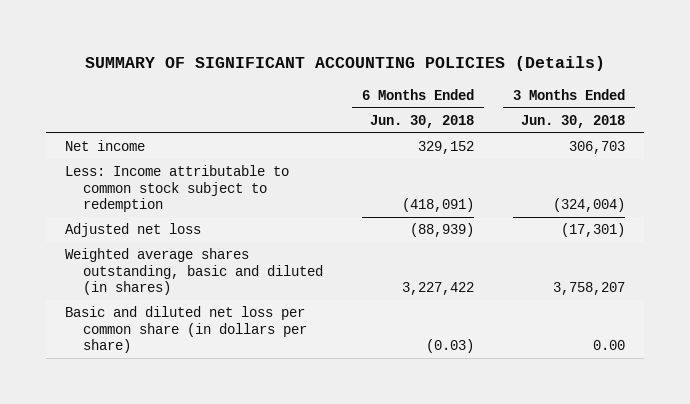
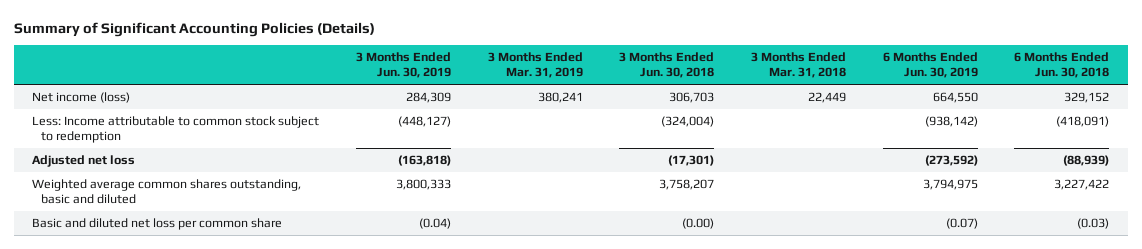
- SUMMARY OF SIGNIFICANT ACCOUNTING POLICIES (Details)
+ Summary of Significant Accounting Policies (Details)
- | 6 Months Ended Jun. 30, 2018 | 3 Months Ended Jun. 30, 2018
+ | 3 Months Ended Jun. 30, 2019 | 3 Months Ended Mar. 31, 2019 | 3 Months Ended Jun. 30, 2018 | 3 Months Ended Mar. 31, 2018 | 6 Months Ended Jun. 30, 2019 | 6 Months Ended Jun. 30, 2018
- Net income | 329,152 | 306,703
+ Net income (loss) | 284,309 | 380,241 | 306,703 | 22,449 | 664,550 | 329,152
- Weighted average shares outstanding, basic and diluted (in shares) | 3,227,422 | 3,758,207
- Basic and diluted net loss per common share (in dollars per share) | (0.03) | 0.00
+ Weighted average common shares outstanding, basic and diluted | 3,800,333 | | 3,758,207 | | 3,794,975 | 3,227,422
+ Basic and diluted net loss per common share | (0.04) | | (0.00) | | (0.07) | (0.03)

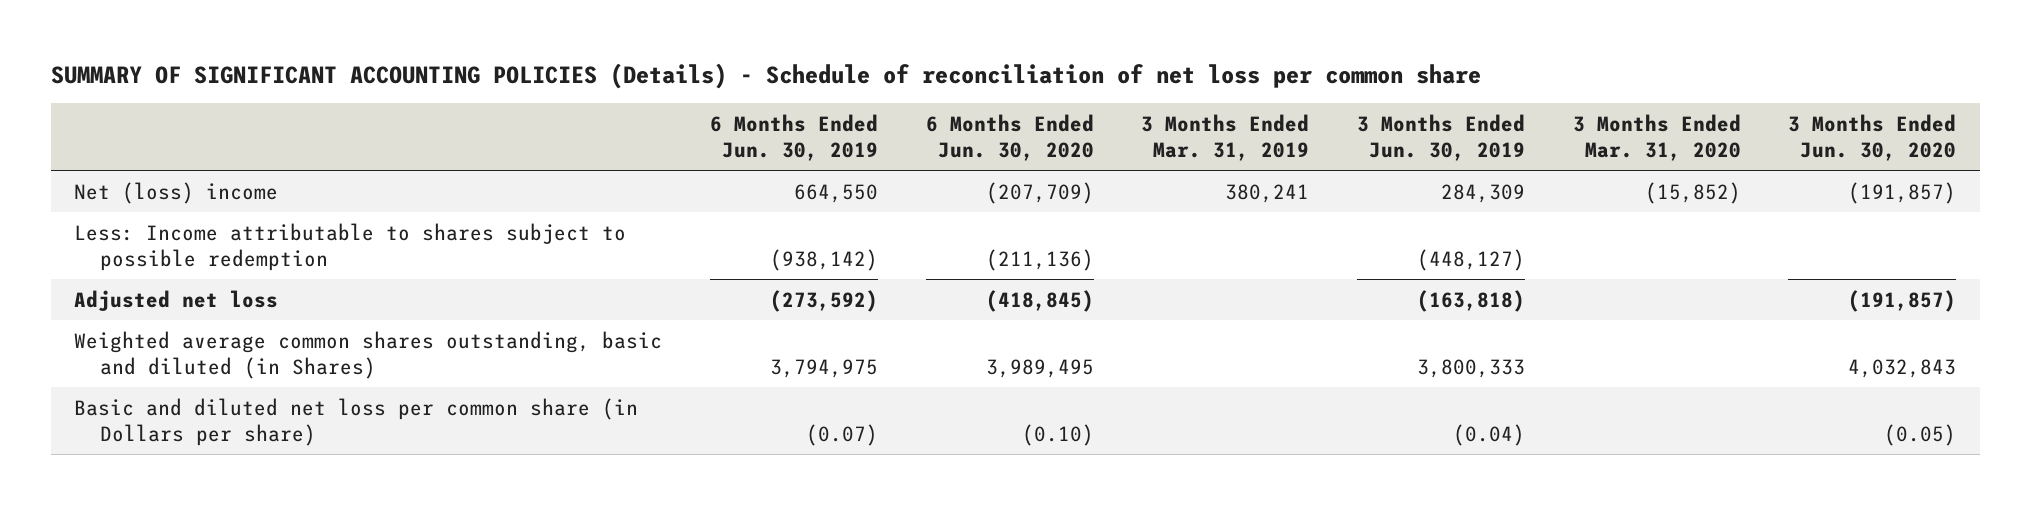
- Summary of Significant Accounting Policies (Details)
+ SUMMARY OF SIGNIFICANT ACCOUNTING POLICIES (Details) - Schedule of reconciliation of net loss per common share
- | 3 Months Ended Jun. 30, 2019 | 3 Months Ended Mar. 31, 2019 | 3 Months Ended Jun. 30, 2018 | 3 Months Ended Mar. 31, 2018 | 6 Months Ended Jun. 30, 2019 | 6 Months Ended Jun. 30, 2018
+ | 6 Months Ended Jun. 30, 2019 | 6 Months Ended Jun. 30, 2020 | 3 Months Ended Mar. 31, 2019 | 3 Months Ended Jun. 30, 2019 | 3 Months Ended Mar. 31, 2020 | 3 Months Ended Jun. 30, 2020
- Net income (loss) | 284,309 | 380,241 | 306,703 | 22,449 | 664,550 | 329,152
- Less: Income attributable to common stock subject to redemption | (448,127) | | (324,004) | | (938,142) | (418,091)
+ Net (loss) income | 664,550 | (207,709) | 380,241 | 284,309 | (15,852) | (191,857)
+ Less: Income attributable to shares subject to possible redemption | (938,142) | (211,136) | | (448,127) | |
- Weighted average common shares outstanding, basic and diluted | 3,800,333 | | 3,758,207 | | 3,794,975 | 3,227,422
- Basic and diluted net loss per common share | (0.04) | | (0.00) | | (0.07) | (0.03)
+ Weighted average common shares outstanding, basic and diluted (in Shares) | 3,794,975 | 3,989,495 | | 3,800,333 | | 4,032,843
+ Basic and diluted net loss per common share (in Dollars per share) | (0.07) | (0.10) | | (0.04) | | (0.05)

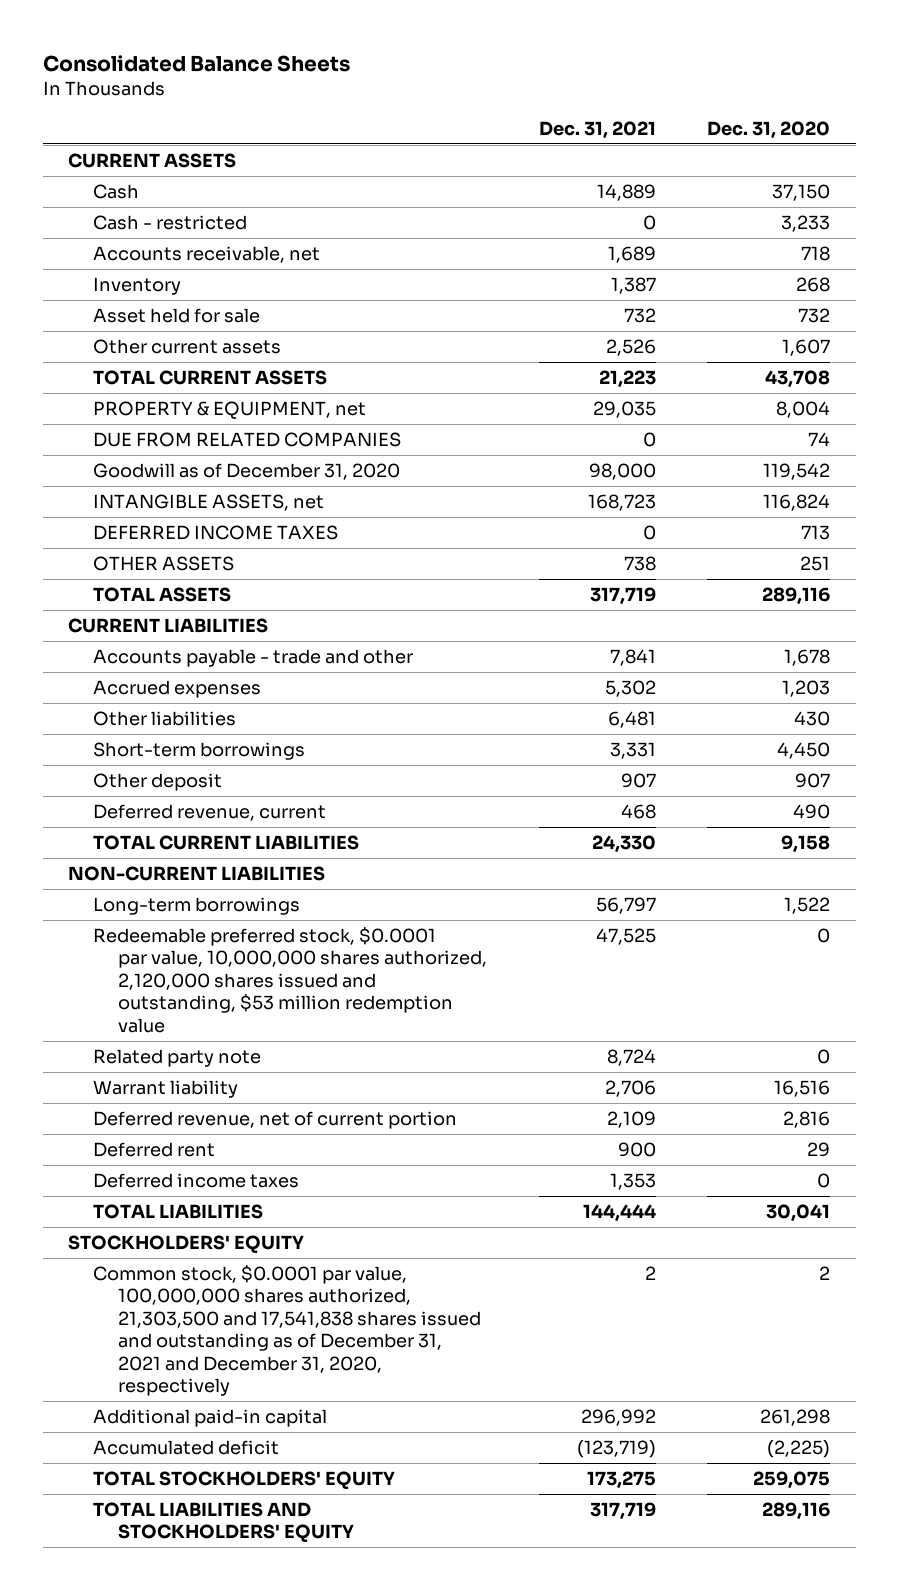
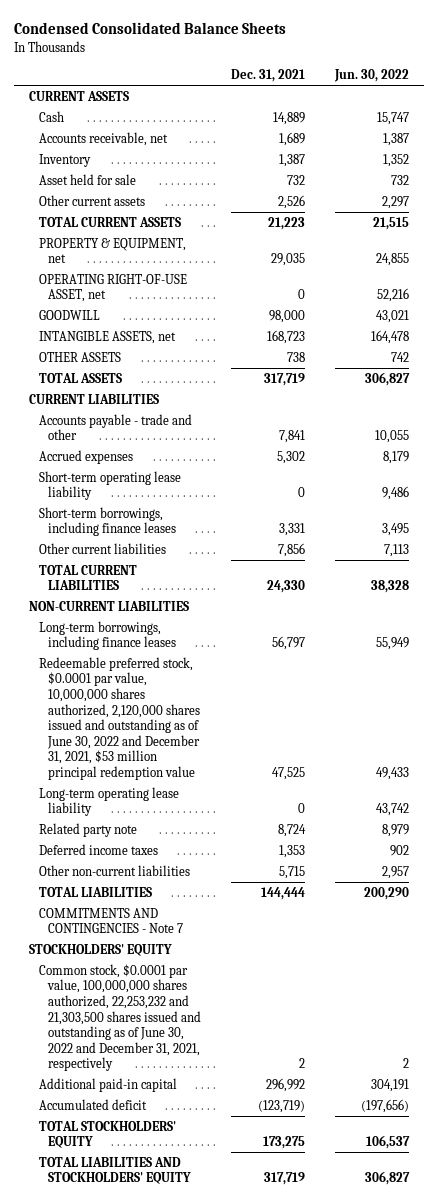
- Consolidated Balance Sheets
+ Condensed Consolidated Balance Sheets
- | Dec. 31, 2021 | Dec. 31, 2020
+ | Dec. 31, 2021 | Jun. 30, 2022
- Cash - restricted | 0 | 3,233
- DUE FROM RELATED COMPANIES | 0 | 74
- Goodwill as of December 31, 2020 | 98,000 | 119,542
+ OPERATING RIGHT-OF-USE ASSET, net | 0 | 52,216
+ GOODWILL | 98,000 | 43,021
- DEFERRED INCOME TAXES | 0 | 713
- Other liabilities | 6,481 | 430
- Short-term borrowings | 3,331 | 4,450
- Other deposit | 907 | 907
- Deferred revenue, current | 468 | 490
+ Short-term operating lease liability | 0 | 9,486
+ Short-term borrowings, including finance leases | 3,331 | 3,495
+ Other current liabilities | 7,856 | 7,113
- Long-term borrowings | 56,797 | 1,522
- Redeemable preferred stock, $0.0001 par value, 10,000,000 shares authorized, 2,120,000 shares issued and outstanding, $53 million redemption value | 47,525 | 0
+ Long-term borrowings, including finance leases | 56,797 | 55,949
+ Redeemable preferred stock, $0.0001 par value, 10,000,000 shares authorized, 2,120,000 shares issued and outstanding as of June 30, 2022 and December 31, 2021, $53 million principal redemption value | 47,525 | 49,433
+ Long-term operating lease liability | 0 | 43,742
- Warrant liability | 2,706 | 16,516
- Deferred revenue, net of current portion | 2,109 | 2,816
- Deferred rent | 900 | 29
+ Other non-current liabilities | 5,715 | 2,957
+ COMMITMENTS AND CONTINGENCIES - Note 7
- Common stock, $0.0001 par value, 100,000,000 shares authorized, 21,303,500 and 17,541,838 shares issued and outstanding as of December 31, 2021 and December 31, 2020, respectively | 2 | 2
+ Common stock, $0.0001 par value, 100,000,000 shares authorized, 22,253,232 and 21,303,500 shares issued and outstanding as of June 30, 2022 and December 31, 2021, respectively | 2 | 2

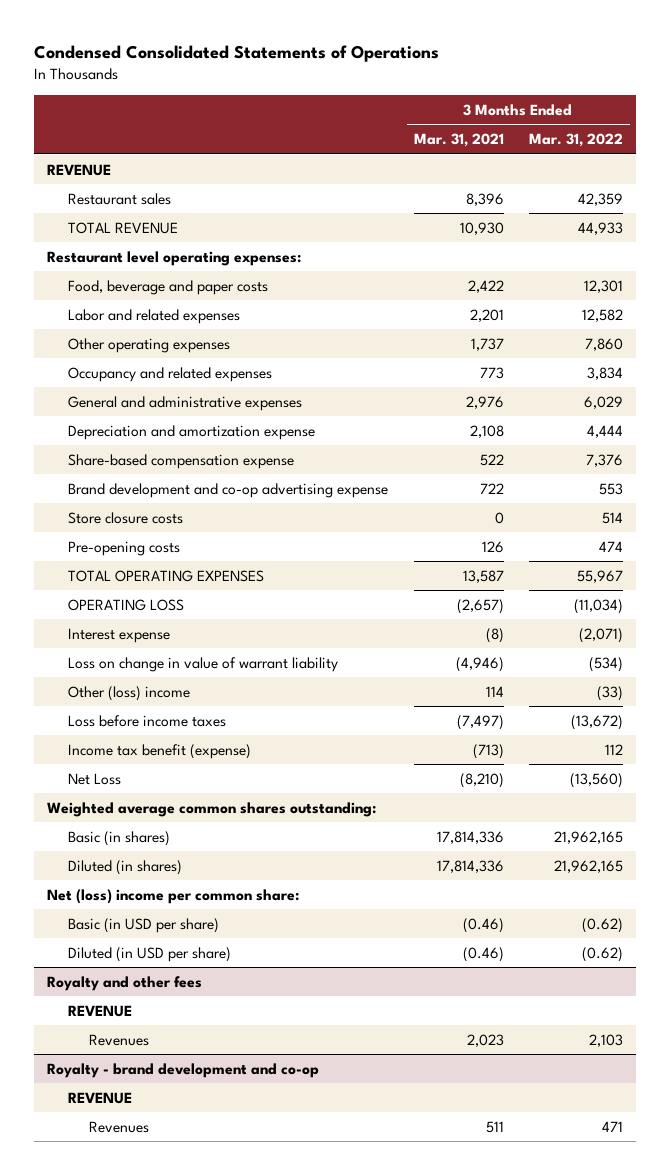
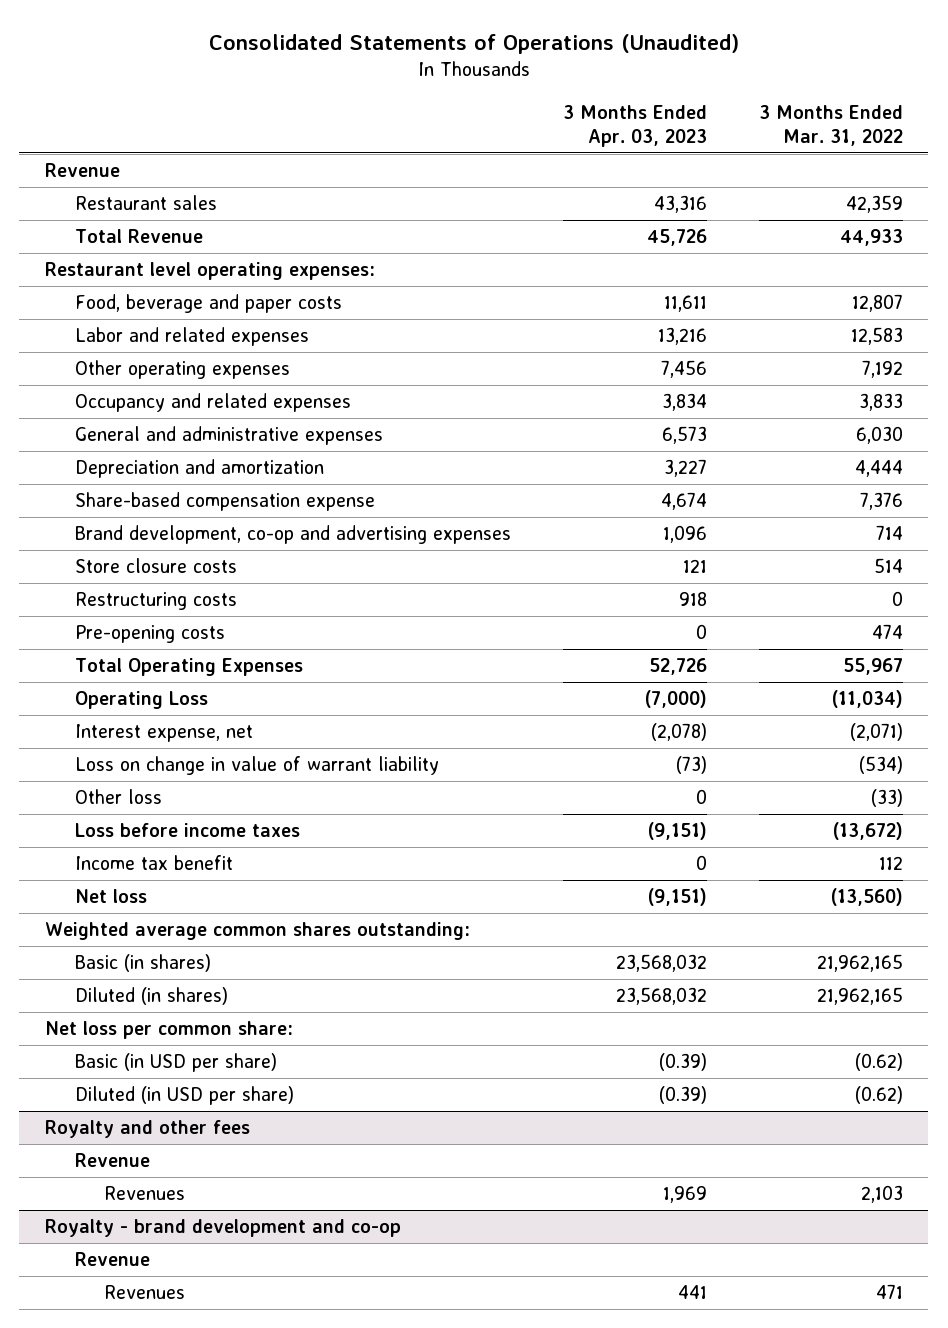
- Condensed Consolidated Statements of Operations
+ Consolidated Statements of Operations (Unaudited)
- | 3 Months Ended Mar. 31, 2021 | 3 Months Ended Mar. 31, 2022
+ | 3 Months Ended Apr. 03, 2023 | 3 Months Ended Mar. 31, 2022
- REVENUE
+ Revenue
- TOTAL REVENUE | 10,930 | 44,933
+ Total Revenue | 45,726 | 44,933
- Food, beverage and paper costs | 2,422 | 12,301
- Labor and related expenses | 2,201 | 12,582
- Other operating expenses | 1,737 | 7,860
- Occupancy and related expenses | 773 | 3,834
- General and administrative expenses | 2,976 | 6,029
- Depreciation and amortization expense | 2,108 | 4,444
+ Food, beverage and paper costs | 11,611 | 12,807
+ Labor and related expenses | 13,216 | 12,583
+ Other operating expenses | 7,456 | 7,192
+ Occupancy and related expenses | 3,834 | 3,833
+ General and administrative expenses | 6,573 | 6,030
+ Depreciation and amortization | 3,227 | 4,444
- Brand development and co-op advertising expense | 722 | 553
+ Brand development, co-op and advertising expenses | 1,096 | 714
+ Restructuring costs | 918 | 0
- TOTAL OPERATING EXPENSES | 13,587 | 55,967
- OPERATING LOSS | (2,657) | (11,034)
- Interest expense | (8) | (2,071)
+ Total Operating Expenses | 52,726 | 55,967
+ Operating Loss | (7,000) | (11,034)
+ Interest expense, net | (2,078) | (2,071)
- Other (loss) income | 114 | (33)
+ Other loss | 0 | (33)
- Income tax benefit (expense) | (713) | 112
- Net Loss | (8,210) | (13,560)
+ Income tax benefit | 0 | 112
+ Net loss | (9,151) | (13,560)
- Net (loss) income per common share:
+ Net loss per common share:
@ Royalty and other fees
- REVENUE
+ Revenue
@ Royalty - brand development and co-op
- REVENUE
+ Revenue

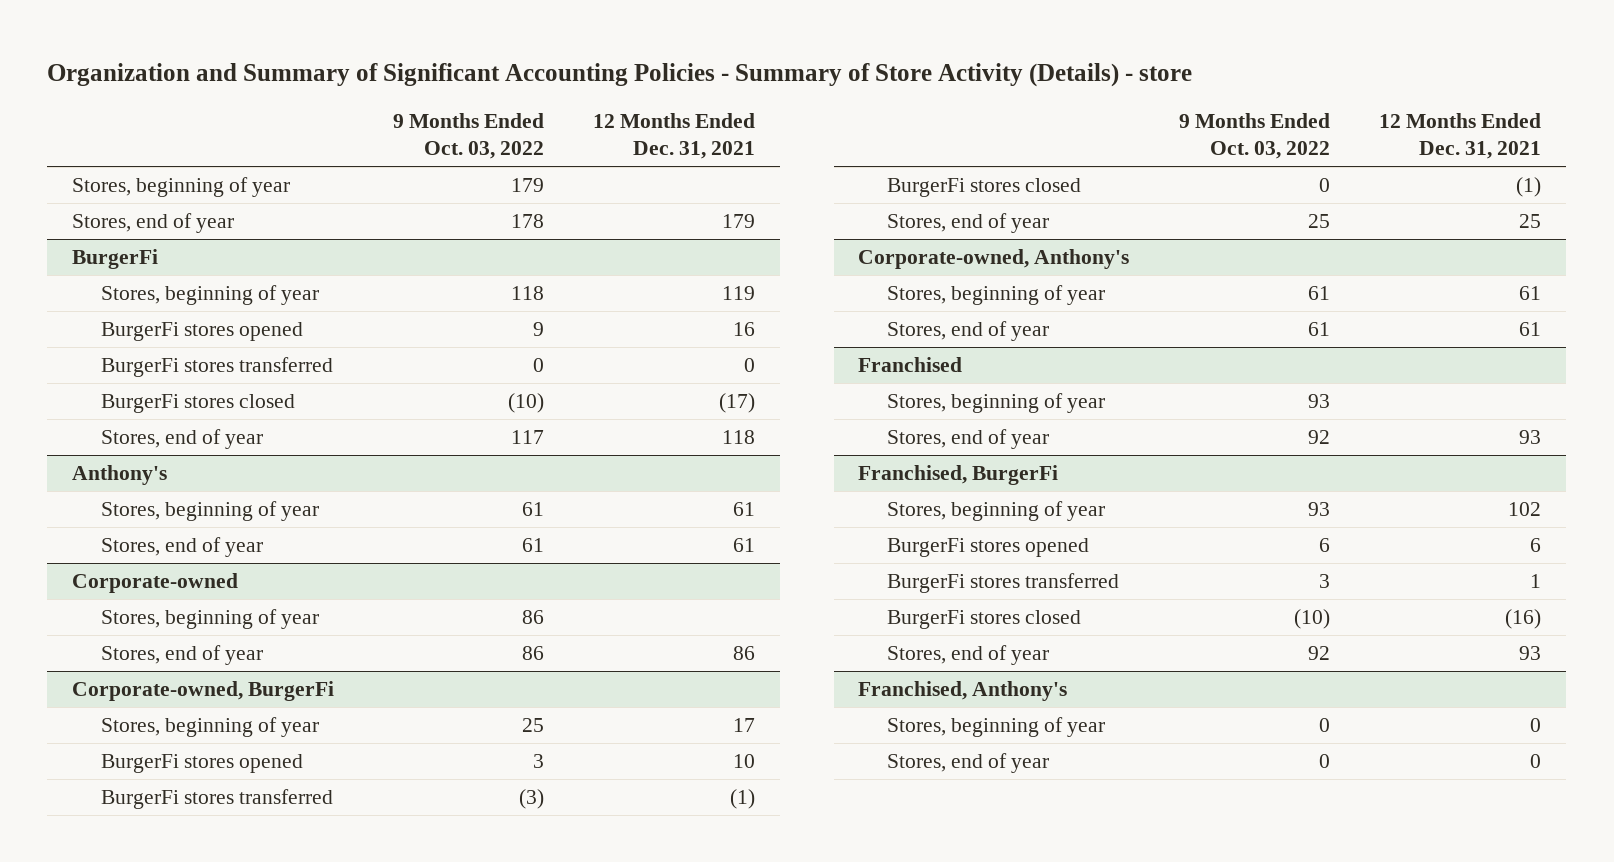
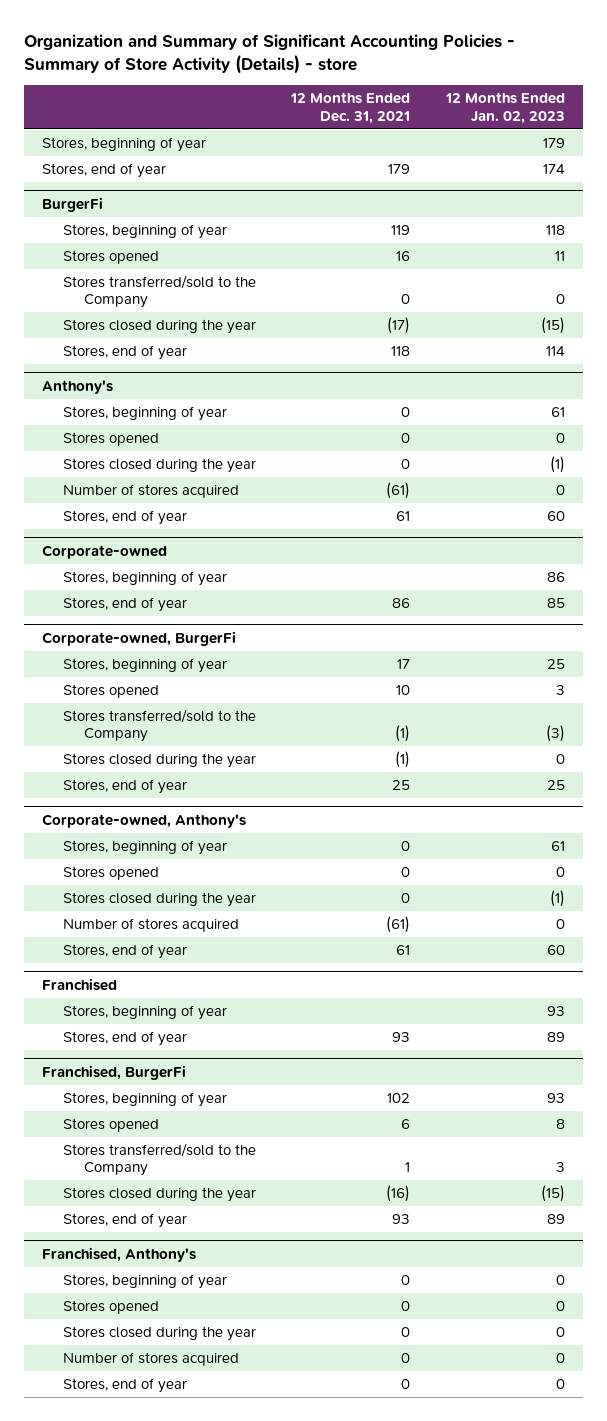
- | 9 Months Ended Oct. 03, 2022 | 12 Months Ended Dec. 31, 2021
+ | 12 Months Ended Dec. 31, 2021 | 12 Months Ended Jan. 02, 2023
@ BurgerFi
- BurgerFi stores opened | 9 | 16
- BurgerFi stores transferred | 0 | 0
- BurgerFi stores closed | (10) | (17)
+ Stores opened | 16 | 11
+ Stores transferred/sold to the Company | 0 | 0
+ Stores closed during the year | (17) | (15)
@ Anthony's
- Stores, beginning of year | 61 | 61
+ Stores, beginning of year | 0 | 61
+ Stores opened | 0 | 0
+ Stores closed during the year | 0 | (1)
+ Number of stores acquired | (61) | 0
@ Corporate-owned, BurgerFi
- BurgerFi stores opened | 3 | 10
- BurgerFi stores transferred | (3) | (1)
- BurgerFi stores closed | 0 | (1)
+ Stores opened | 10 | 3
+ Stores transferred/sold to the Company | (1) | (3)
+ Stores closed during the year | (1) | 0
@ Corporate-owned, Anthony's
- Stores, beginning of year | 61 | 61
+ Stores, beginning of year | 0 | 61
+ Stores opened | 0 | 0
+ Stores closed during the year | 0 | (1)
+ Number of stores acquired | (61) | 0
@ Franchised, BurgerFi
- BurgerFi stores opened | 6 | 6
- BurgerFi stores transferred | 3 | 1
- BurgerFi stores closed | (10) | (16)
+ Stores opened | 6 | 8
+ Stores transferred/sold to the Company | 1 | 3
+ Stores closed during the year | (16) | (15)
@ Franchised, Anthony's
+ Stores opened | 0 | 0
+ Stores closed during the year | 0 | 0
+ Number of stores acquired | 0 | 0

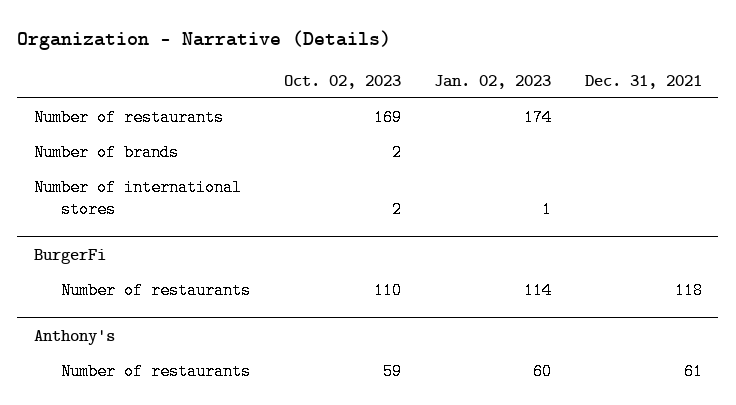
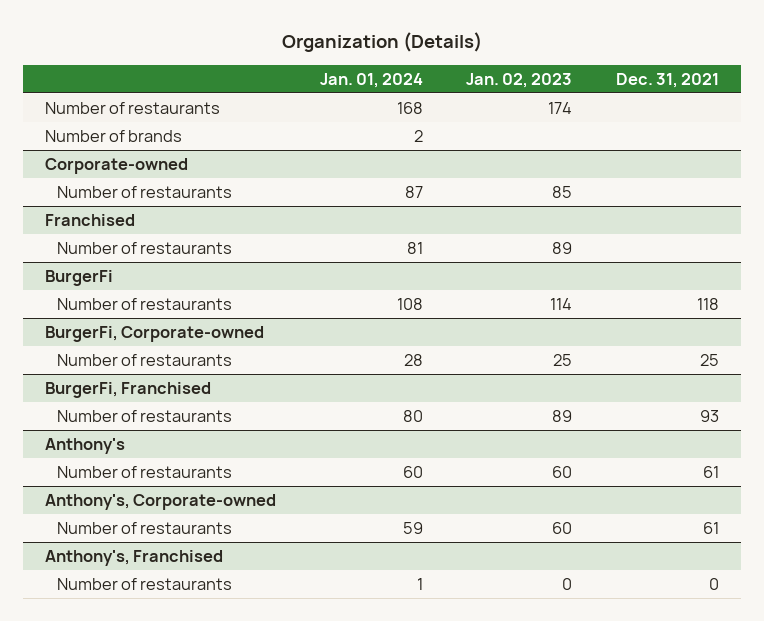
- Organization - Narrative (Details)
+ Organization (Details)
- | Oct. 02, 2023 | Jan. 02, 2023 | Dec. 31, 2021
+ | Jan. 01, 2024 | Jan. 02, 2023 | Dec. 31, 2021
- Number of international stores | 2 | 1 |
+ Corporate-owned
+ Number of restaurants | 87 | 85 |
+ Franchised
+ Number of restaurants | 81 | 89 |
+ BurgerFi, Corporate-owned
+ Number of restaurants | 28 | 25 | 25
+ BurgerFi, Franchised
+ Number of restaurants | 80 | 89 | 93
+ Anthony's, Corporate-owned
+ Number of restaurants | 59 | 60 | 61
+ Anthony's, Franchised
+ Number of restaurants | 1 | 0 | 0

